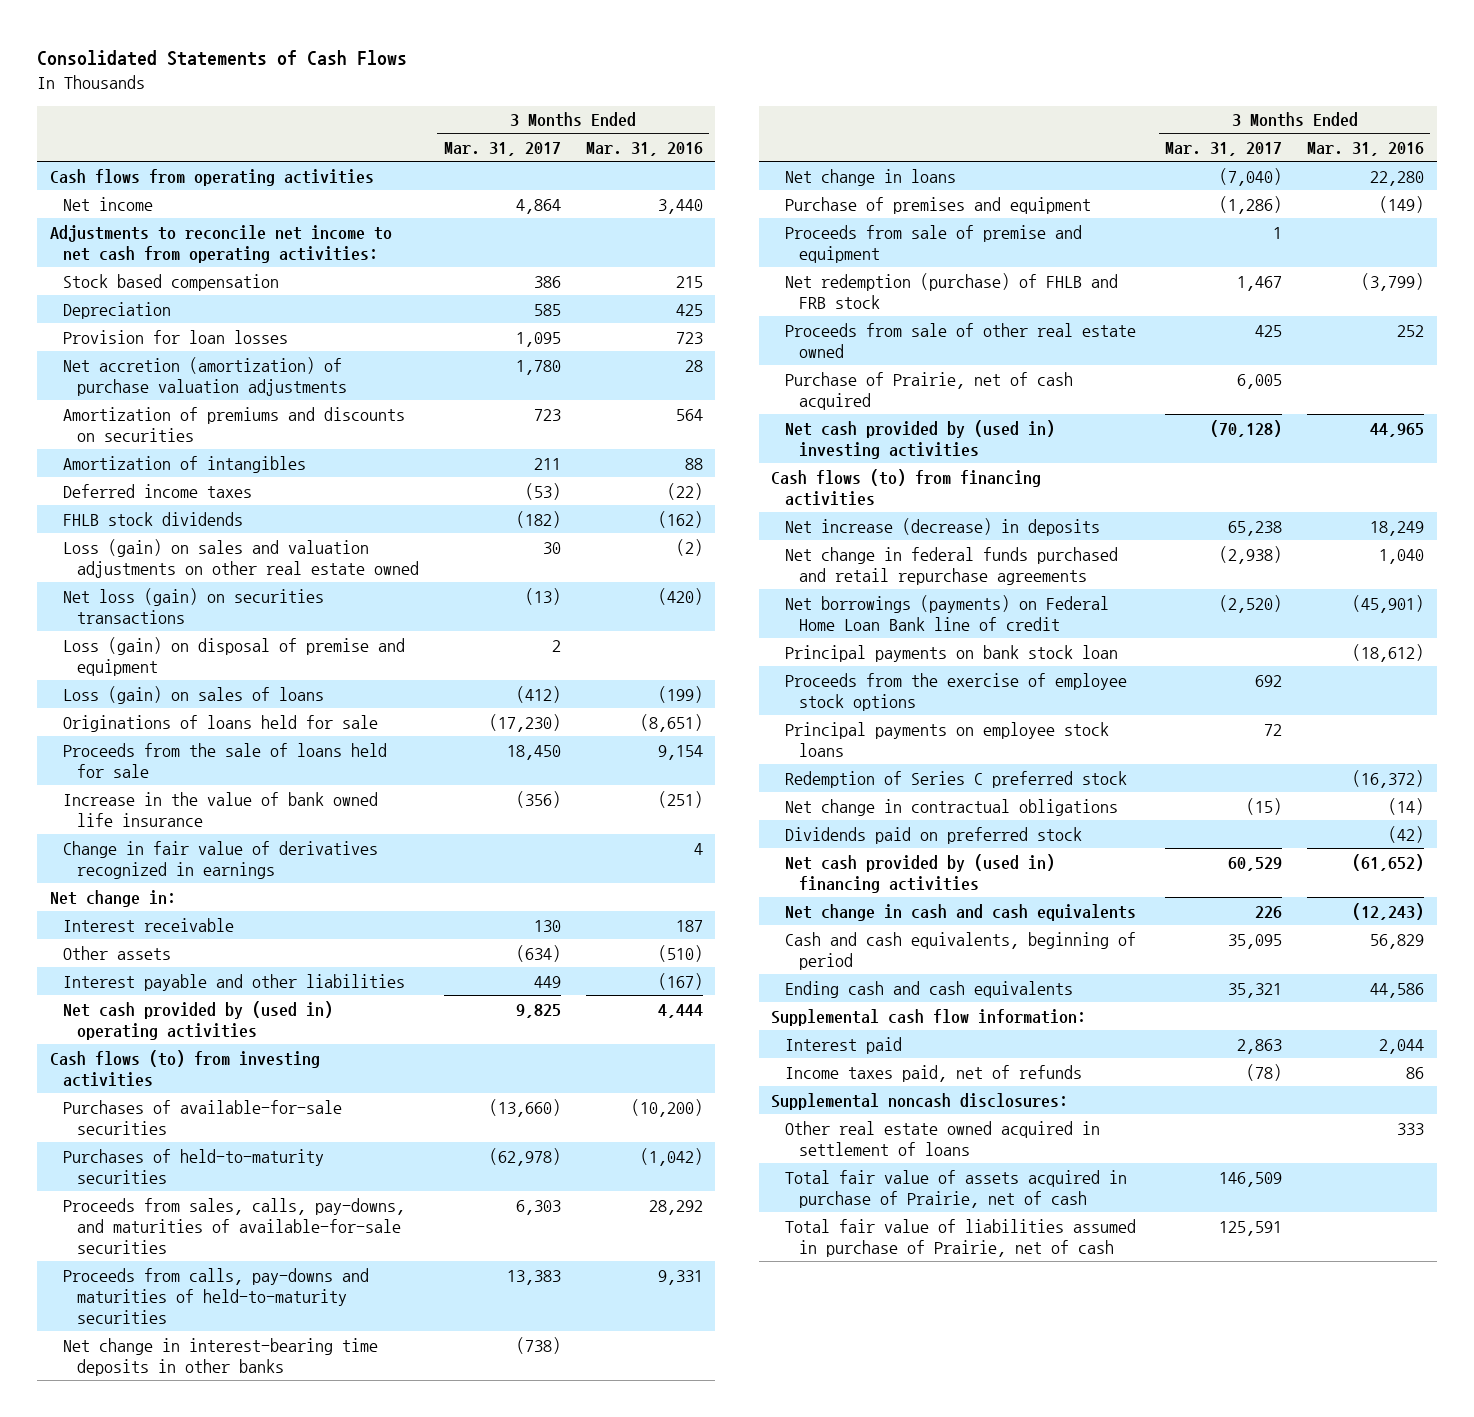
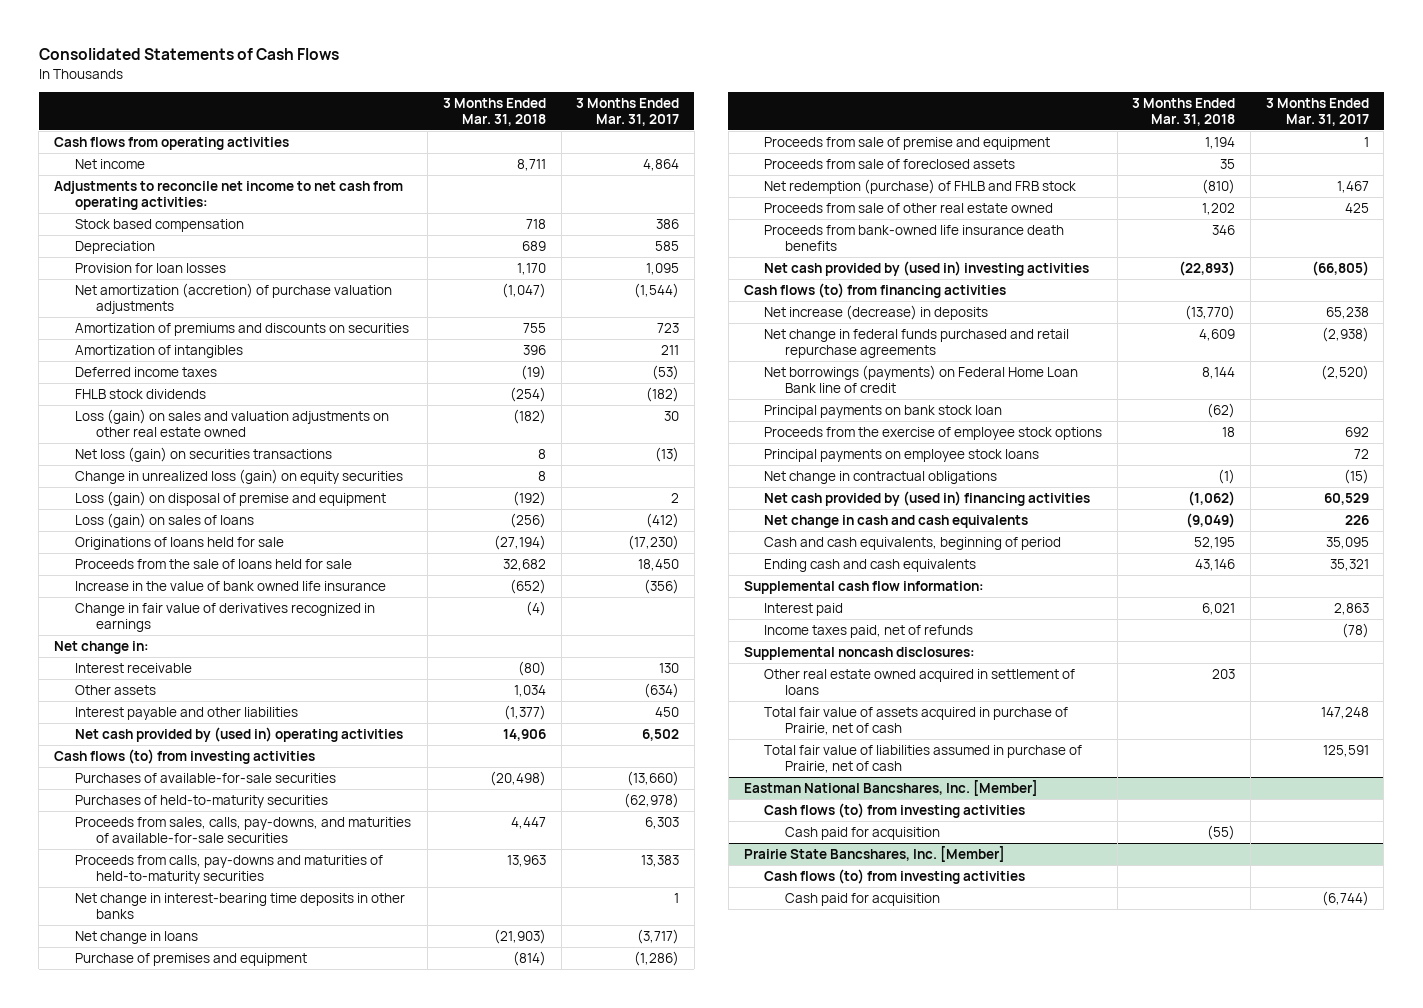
- | 3 Months Ended Mar. 31, 2017 | 3 Months Ended Mar. 31, 2016
+ | 3 Months Ended Mar. 31, 2018 | 3 Months Ended Mar. 31, 2017
- Net accretion (amortization) of purchase valuation adjustments | 1,780 | 28
+ Net amortization (accretion) of purchase valuation adjustments | (1,047) | (1,544)
+ Change in unrealized loss (gain) on equity securities | 8 |
- Interest payable and other liabilities | 449 | (167)
- Net cash provided by (used in) operating activities | 9,825 | 4,444
+ Interest payable and other liabilities | (1,377) | 450
+ Net cash provided by (used in) operating activities | 14,906 | 6,502
- Net change in interest-bearing time deposits in other banks | (738) |
- Net change in loans | (7,040) | 22,280
+ Net change in interest-bearing time deposits in other banks | | 1
+ Net change in loans | (21,903) | (3,717)
+ Proceeds from sale of foreclosed assets | 35 |
- Purchase of Prairie, net of cash acquired | 6,005 |
- Net cash provided by (used in) investing activities | (70,128) | 44,965
+ Proceeds from bank-owned life insurance death benefits | 346 |
+ Net cash provided by (used in) investing activities | (22,893) | (66,805)
- Redemption of Series C preferred stock | | (16,372)
- Dividends paid on preferred stock | | (42)
- Total fair value of assets acquired in purchase of Prairie, net of cash | 146,509 |
+ Total fair value of assets acquired in purchase of Prairie, net of cash | | 147,248
+ Eastman National Bancshares, Inc. [Member]
+ Cash flows (to) from investing activities
+ Cash paid for acquisition | (55) |
+ Prairie State Bancshares, Inc. [Member]
+ Cash flows (to) from investing activities
+ Cash paid for acquisition | | (6,744)

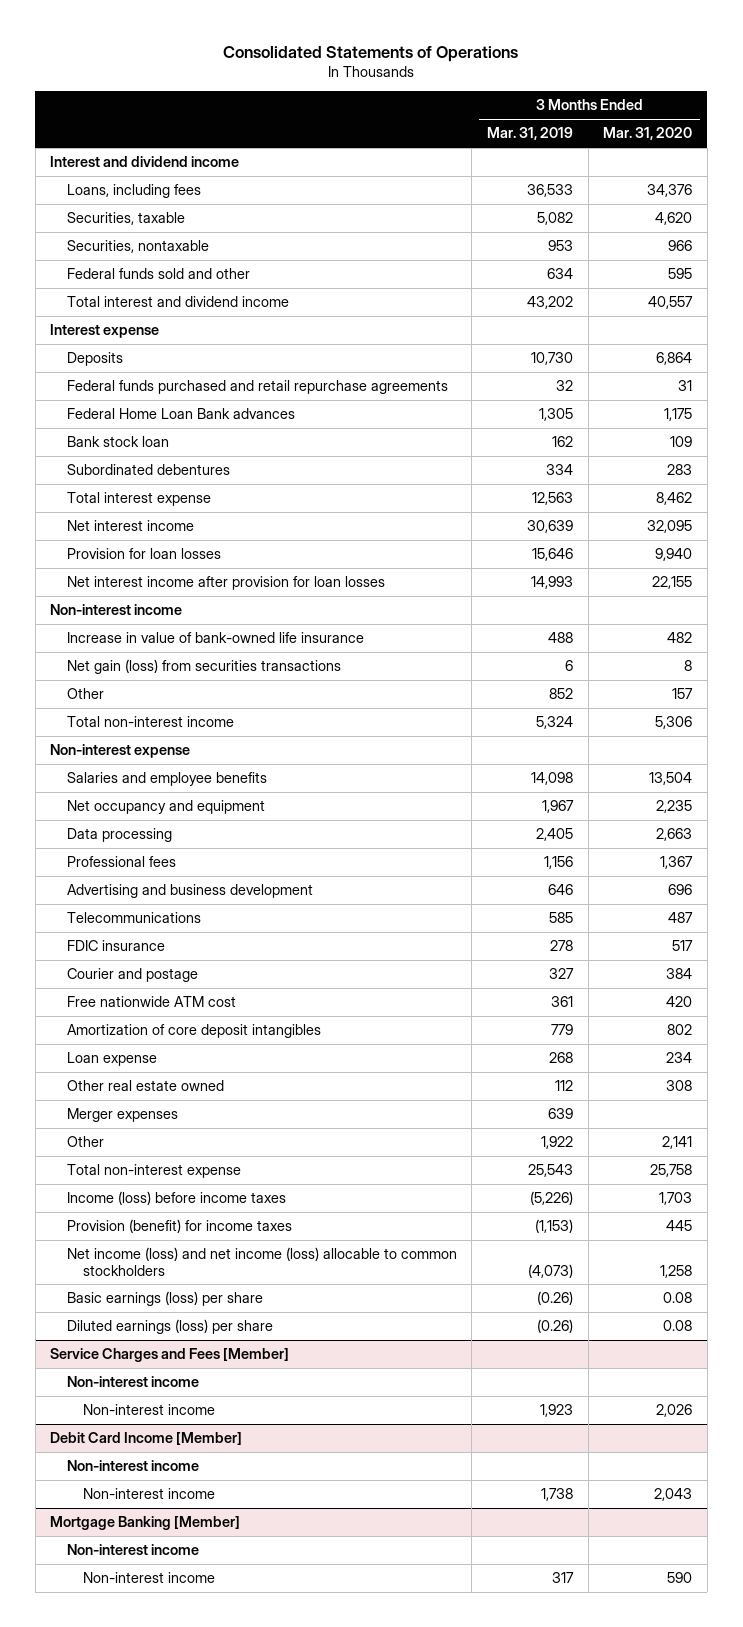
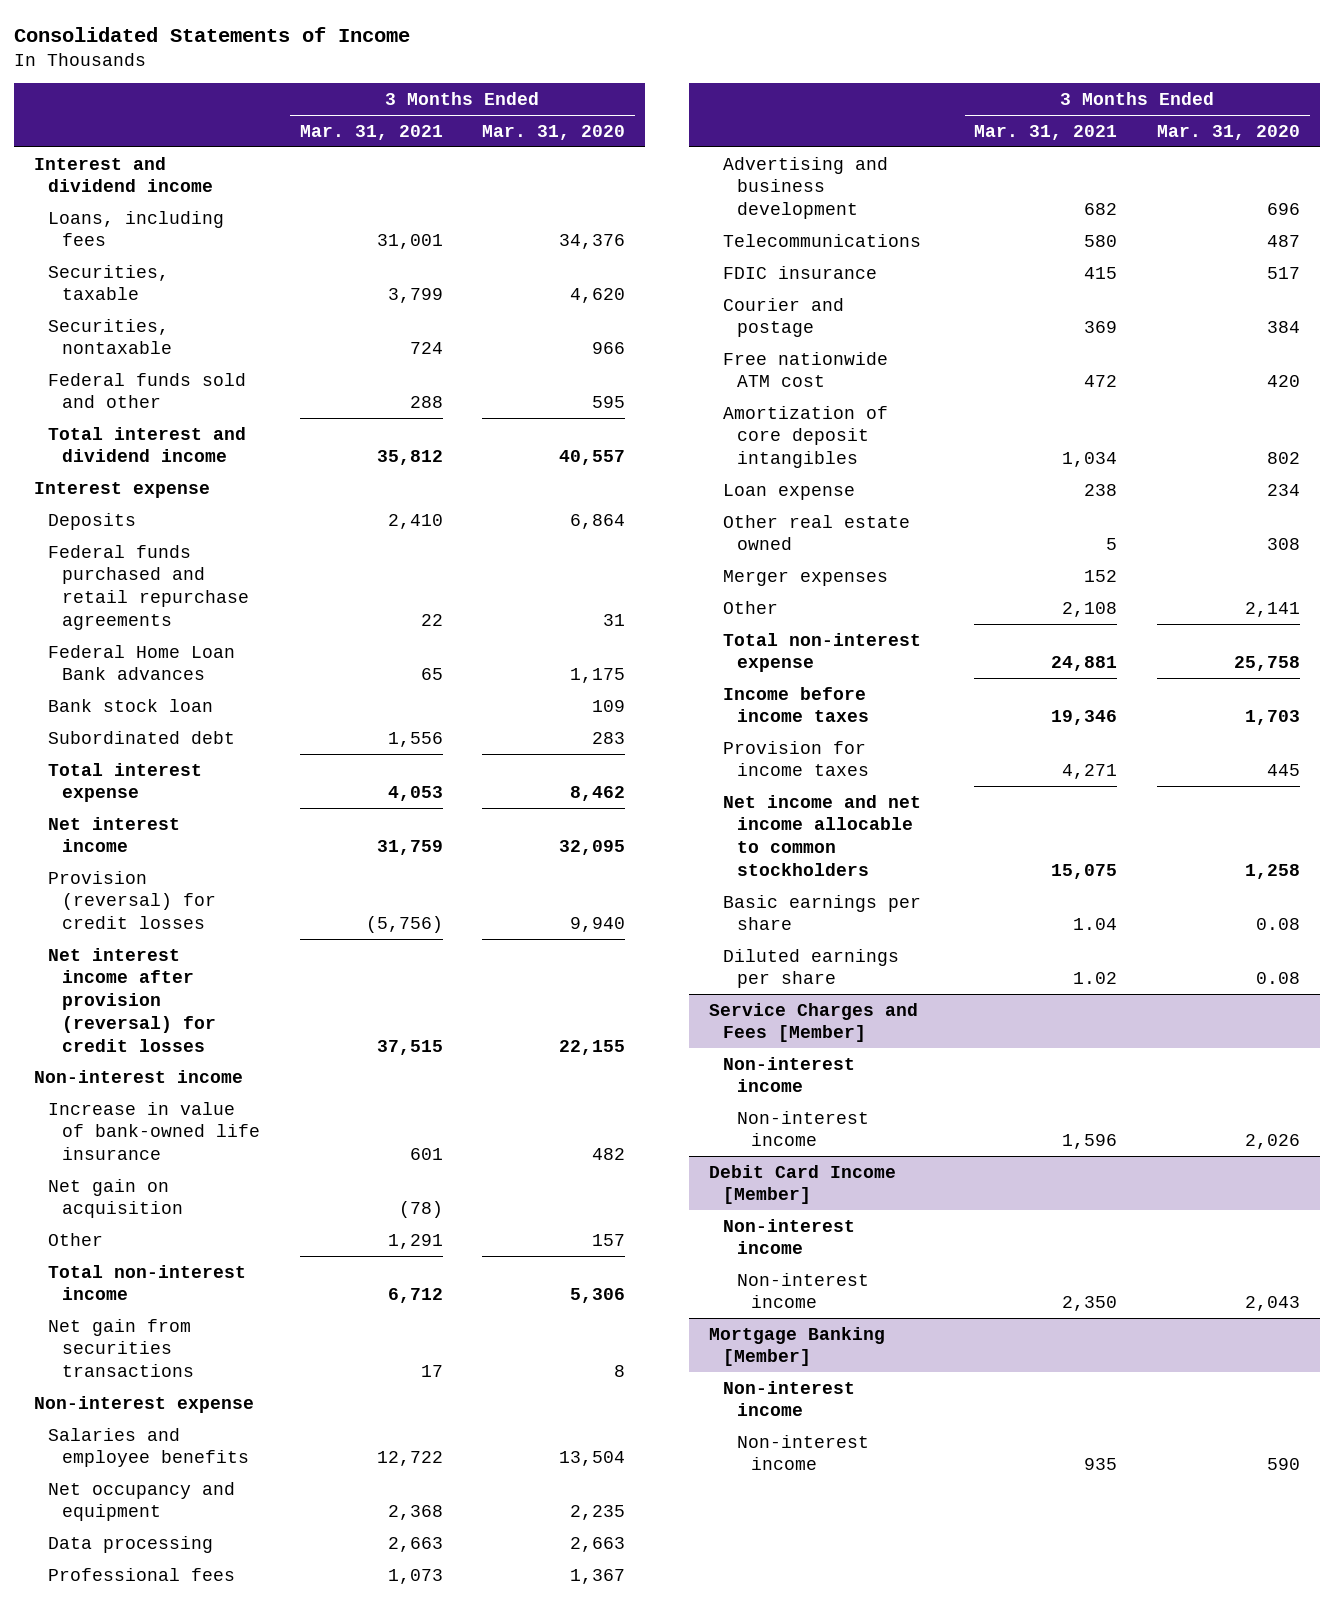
- Consolidated Statements of Operations
+ Consolidated Statements of Income
- | 3 Months Ended Mar. 31, 2019 | 3 Months Ended Mar. 31, 2020
+ | 3 Months Ended Mar. 31, 2021 | 3 Months Ended Mar. 31, 2020
- Subordinated debentures | 334 | 283
+ Subordinated debt | 1,556 | 283
- Provision for loan losses | 15,646 | 9,940
- Net interest income after provision for loan losses | 14,993 | 22,155
+ Provision (reversal) for credit losses | (5,756) | 9,940
+ Net interest income after provision (reversal) for credit losses | 37,515 | 22,155
- Net gain (loss) from securities transactions | 6 | 8
+ Net gain on acquisition | (78) |
+ Net gain from securities transactions | 17 | 8
- Income (loss) before income taxes | (5,226) | 1,703
- Provision (benefit) for income taxes | (1,153) | 445
- Net income (loss) and net income (loss) allocable to common stockholders | (4,073) | 1,258
- Basic earnings (loss) per share | (0.26) | 0.08
- Diluted earnings (loss) per share | (0.26) | 0.08
+ Income before income taxes | 19,346 | 1,703
+ Provision for income taxes | 4,271 | 445
+ Net income and net income allocable to common stockholders | 15,075 | 1,258
+ Basic earnings per share | 1.04 | 0.08
+ Diluted earnings per share | 1.02 | 0.08

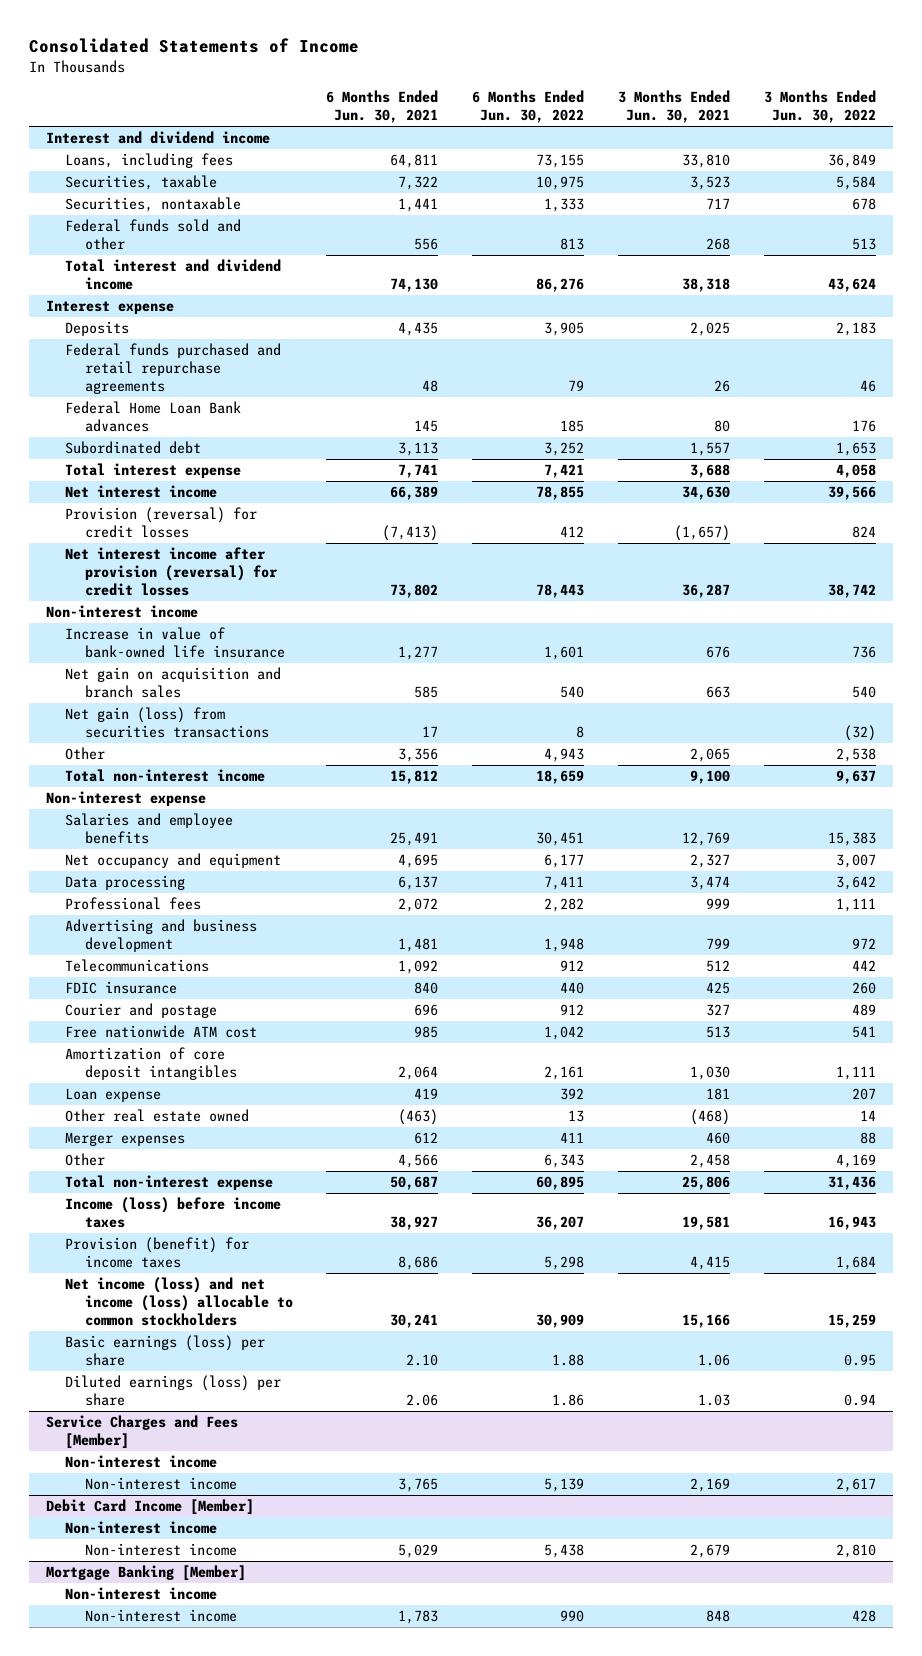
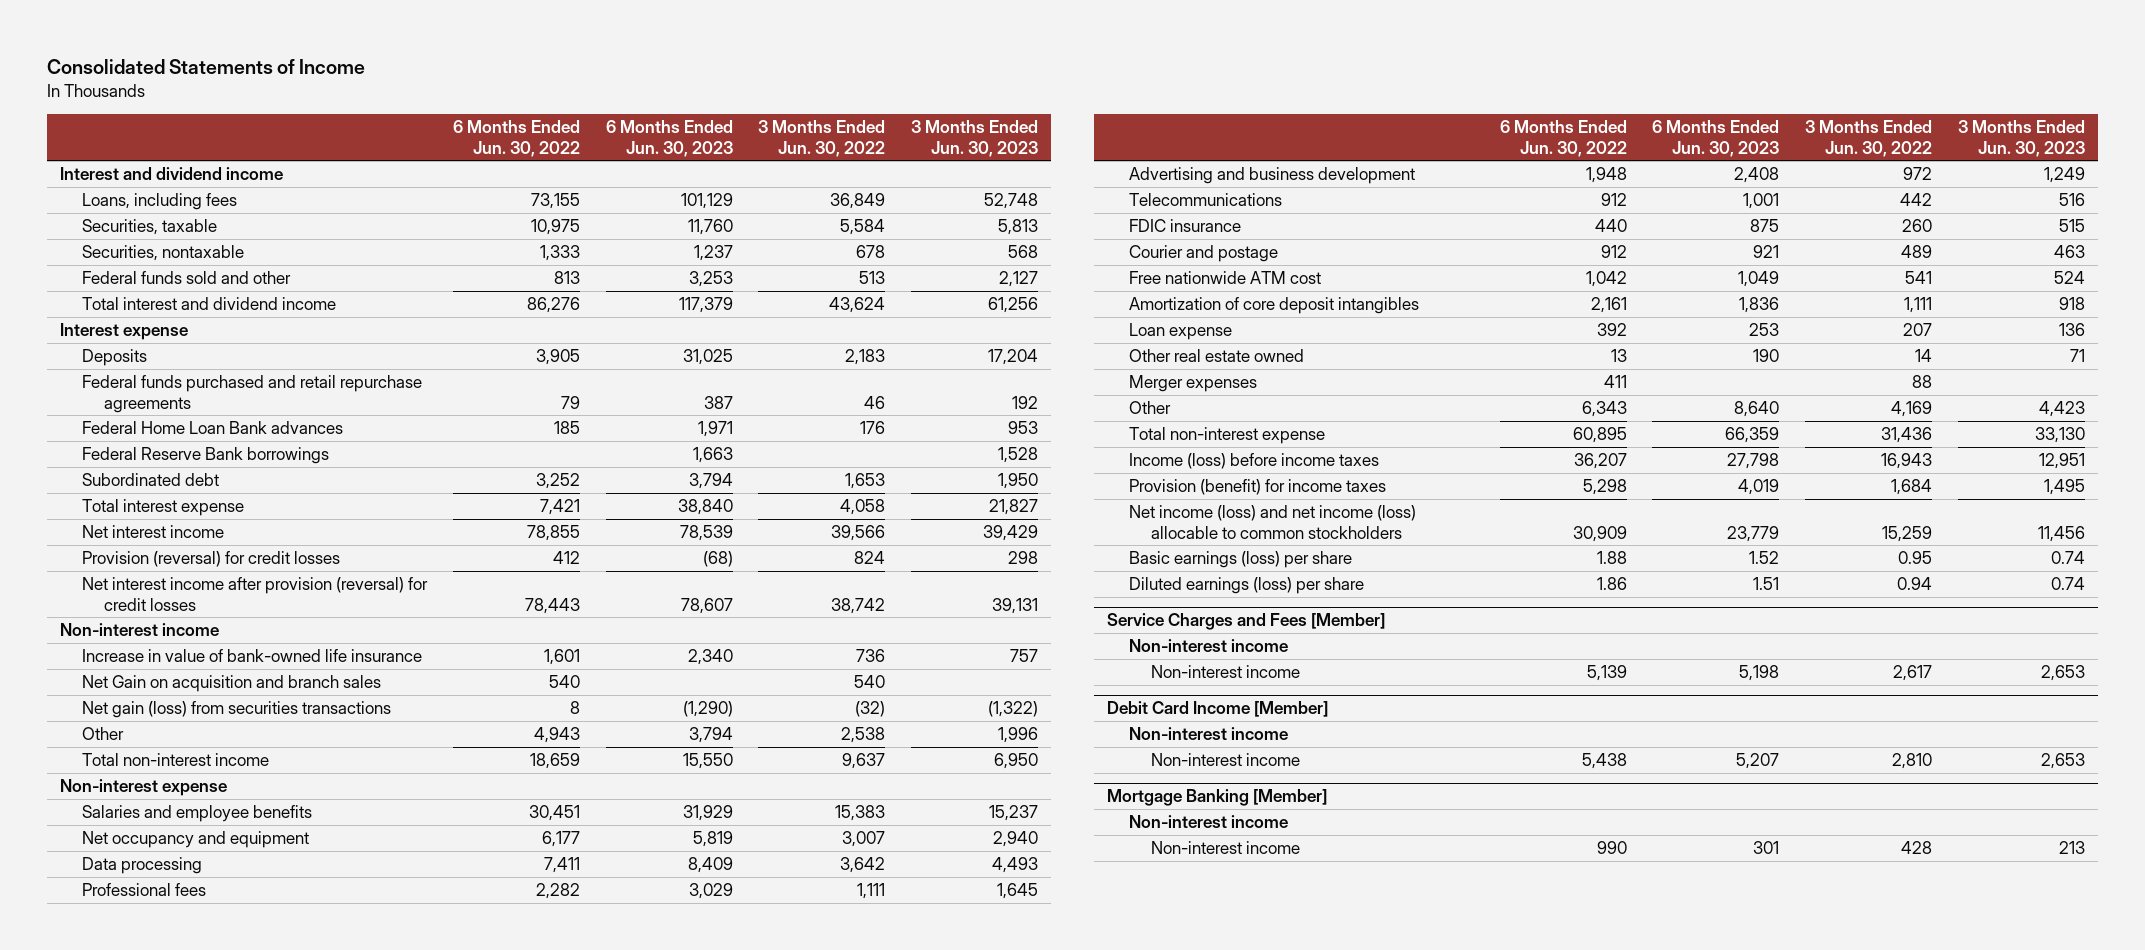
- | 6 Months Ended Jun. 30, 2021 | 6 Months Ended Jun. 30, 2022 | 3 Months Ended Jun. 30, 2021 | 3 Months Ended Jun. 30, 2022
+ | 6 Months Ended Jun. 30, 2022 | 6 Months Ended Jun. 30, 2023 | 3 Months Ended Jun. 30, 2022 | 3 Months Ended Jun. 30, 2023
+ Federal Reserve Bank borrowings | | 1,663 | | 1,528
- Net gain on acquisition and branch sales | 585 | 540 | 663 | 540
+ Net Gain on acquisition and branch sales | 540 | | 540 |

